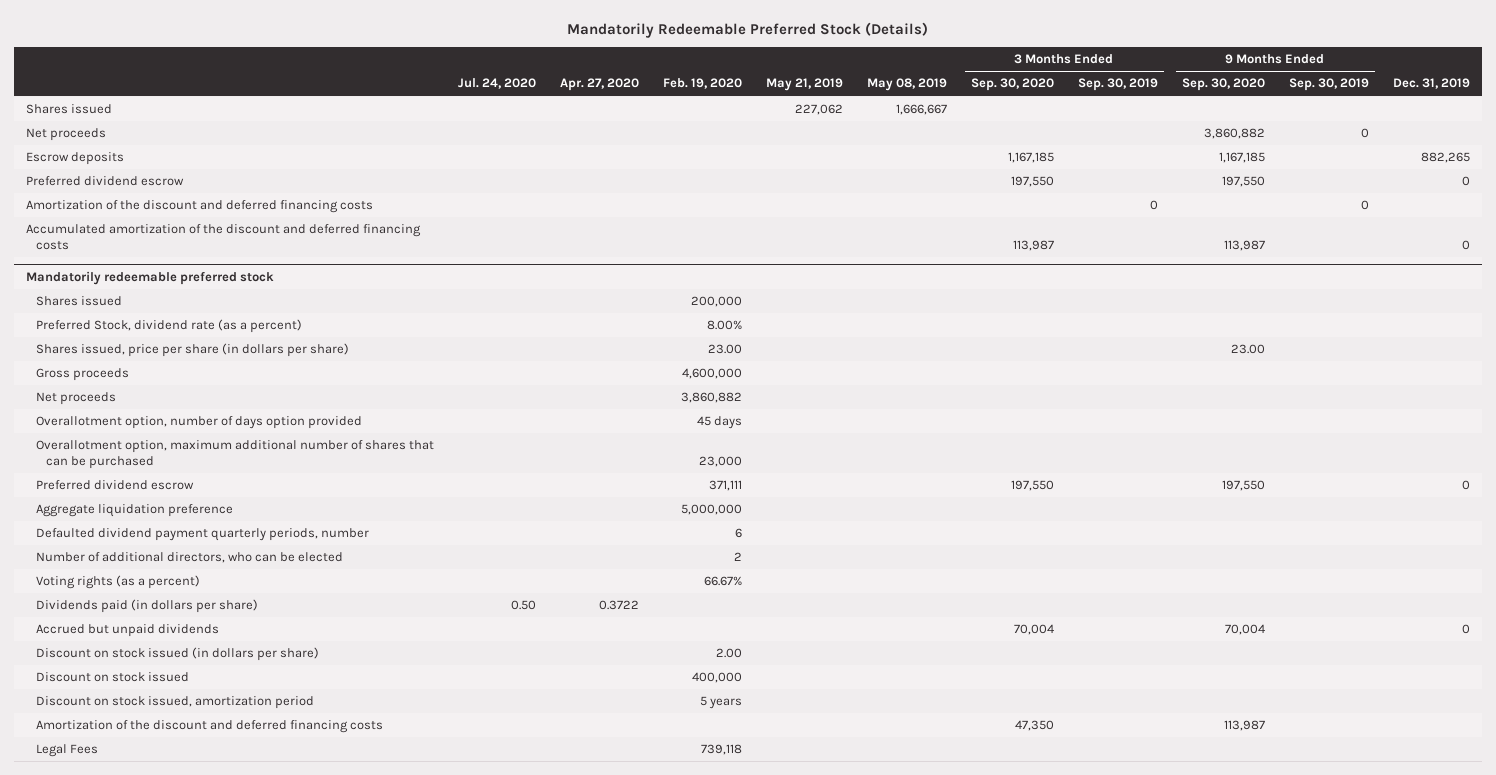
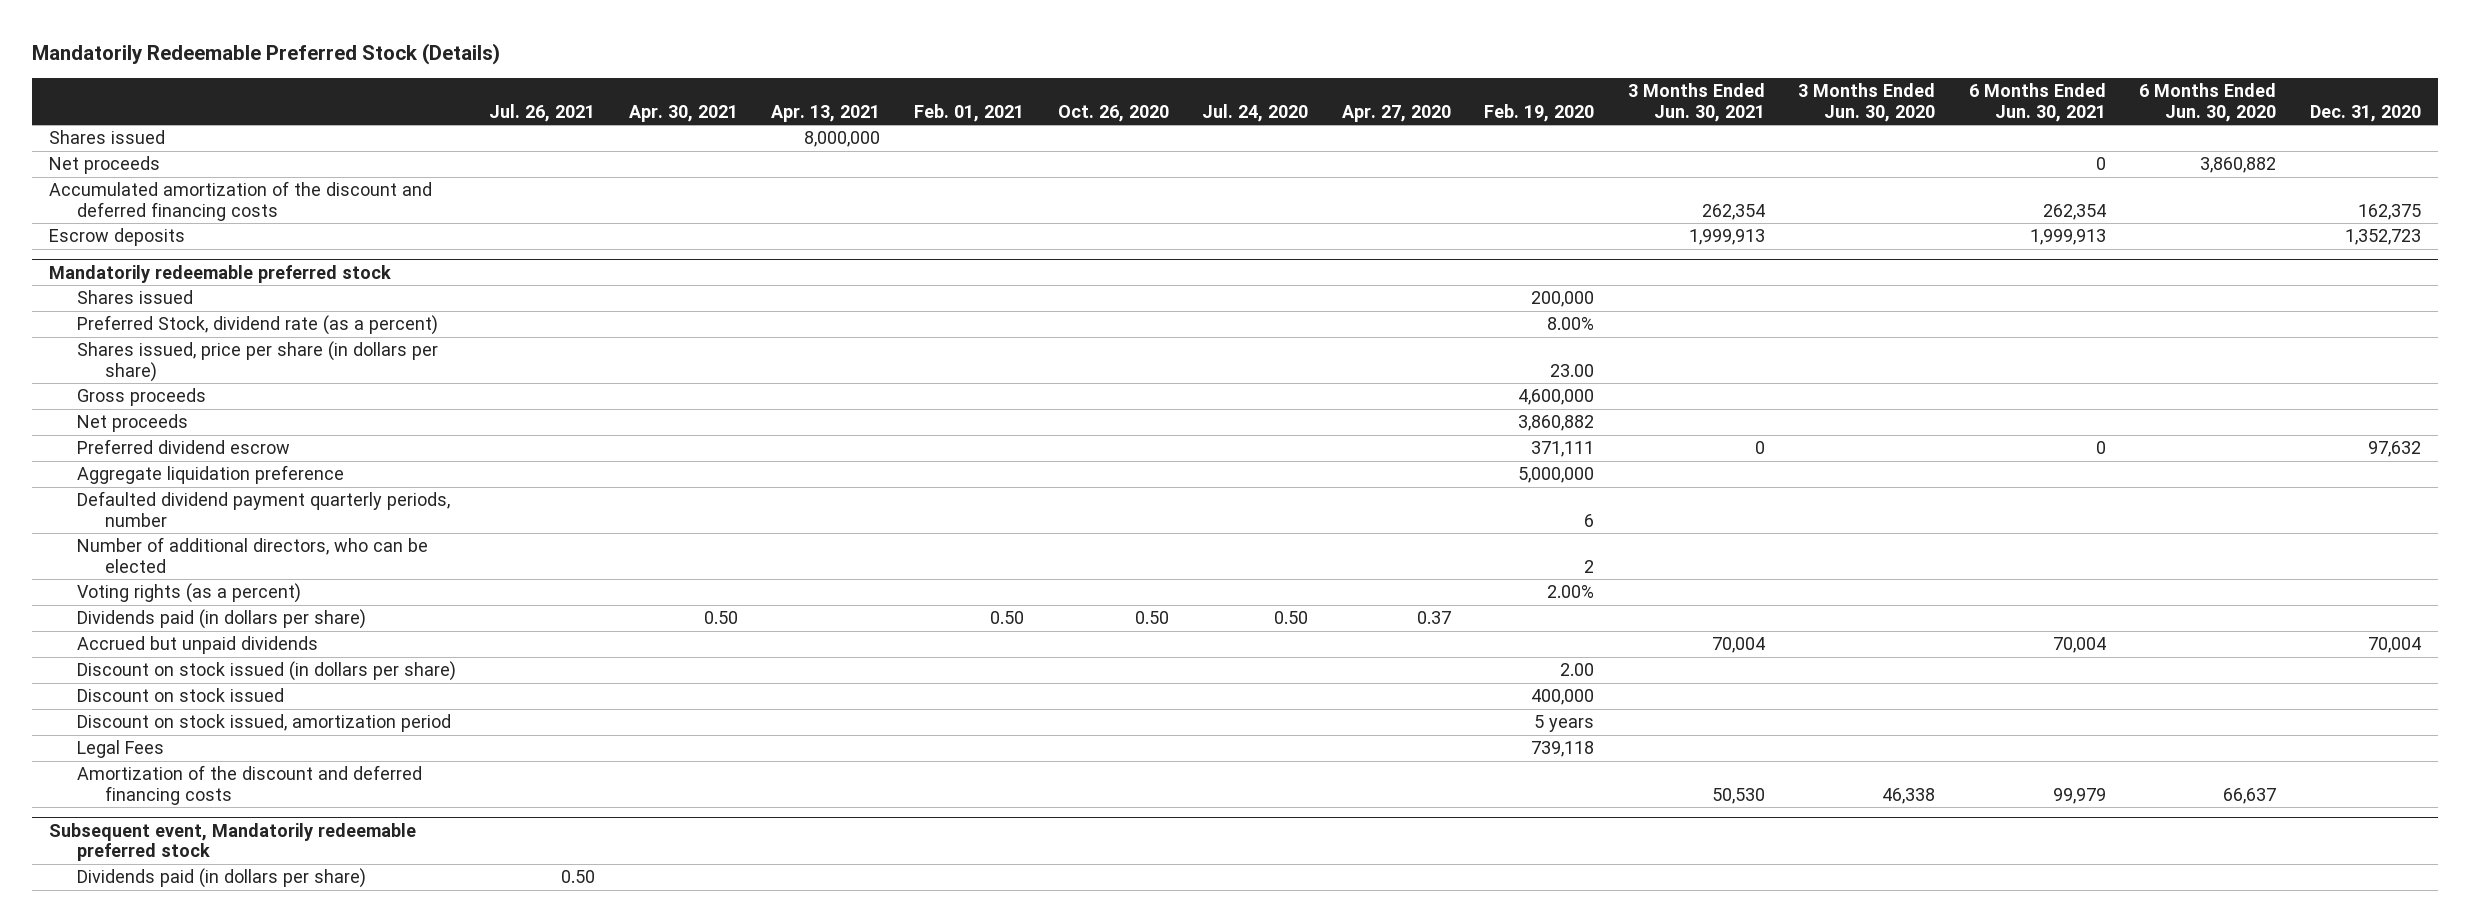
- | Jul. 24, 2020 | Apr. 27, 2020 | Feb. 19, 2020 | May 21, 2019 | May 08, 2019 | 3 Months Ended Sep. 30, 2020 | 3 Months Ended Sep. 30, 2019 | 9 Months Ended Sep. 30, 2020 | 9 Months Ended Sep. 30, 2019 | Dec. 31, 2019
+ | Jul. 26, 2021 | Apr. 30, 2021 | Apr. 13, 2021 | Feb. 01, 2021 | Oct. 26, 2020 | Jul. 24, 2020 | Apr. 27, 2020 | Feb. 19, 2020 | 3 Months Ended Jun. 30, 2021 | 3 Months Ended Jun. 30, 2020 | 6 Months Ended Jun. 30, 2021 | 6 Months Ended Jun. 30, 2020 | Dec. 31, 2020
- Preferred dividend escrow | | | | | | 197,550 | | 197,550 | | 0
- Amortization of the discount and deferred financing costs | | | | | | | 0 | | 0 |
moved down: Escrow deposits | | | | | | | | | 1,999,913 | | 1,999,913 | | 1,352,723
@ Mandatorily redeemable preferred stock
- Overallotment option, number of days option provided | | | 45 days | | | | | | |
- Overallotment option, maximum additional number of shares that can be purchased | | | 23,000 | | | | | | |
- Voting rights (as a percent) | | | 66.67% | | | | | | |
- Dividends paid (in dollars per share) | 0.50 | 0.3722 | | | | | | | |
+ Voting rights (as a percent) | | | | | | | | 2.00% | | | | |
+ Dividends paid (in dollars per share) | | 0.50 | | 0.50 | 0.50 | 0.50 | 0.37 | | | | | |
moved down: Amortization of the discount and deferred financing costs | | | | | | | | | 50,530 | 46,338 | 99,979 | 66,637 |
+ Subsequent event, Mandatorily redeemable preferred stock
+ Dividends paid (in dollars per share) | 0.50 | | | | | | | | | | | |

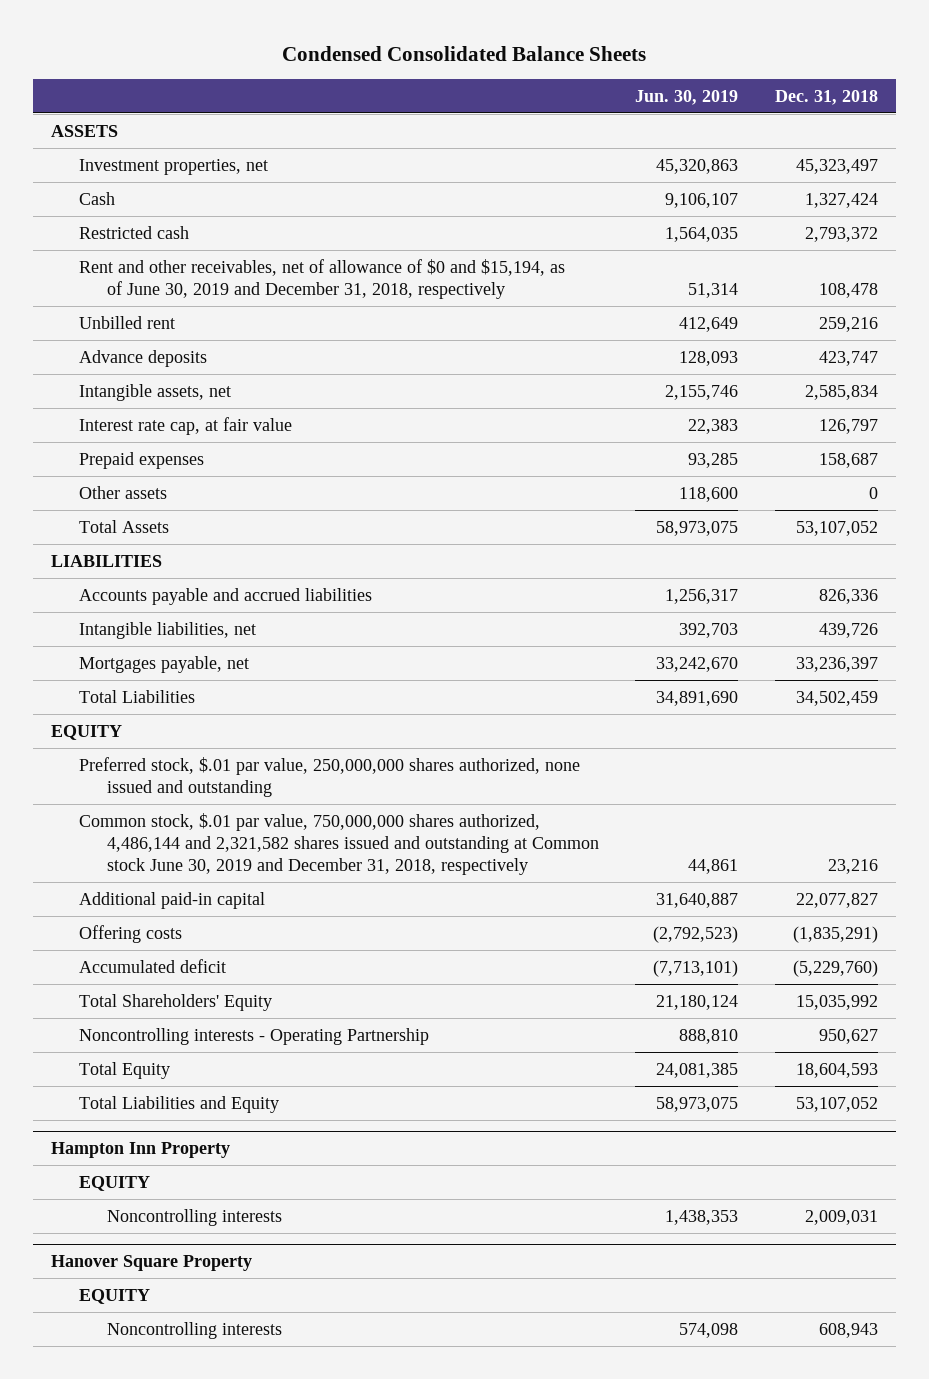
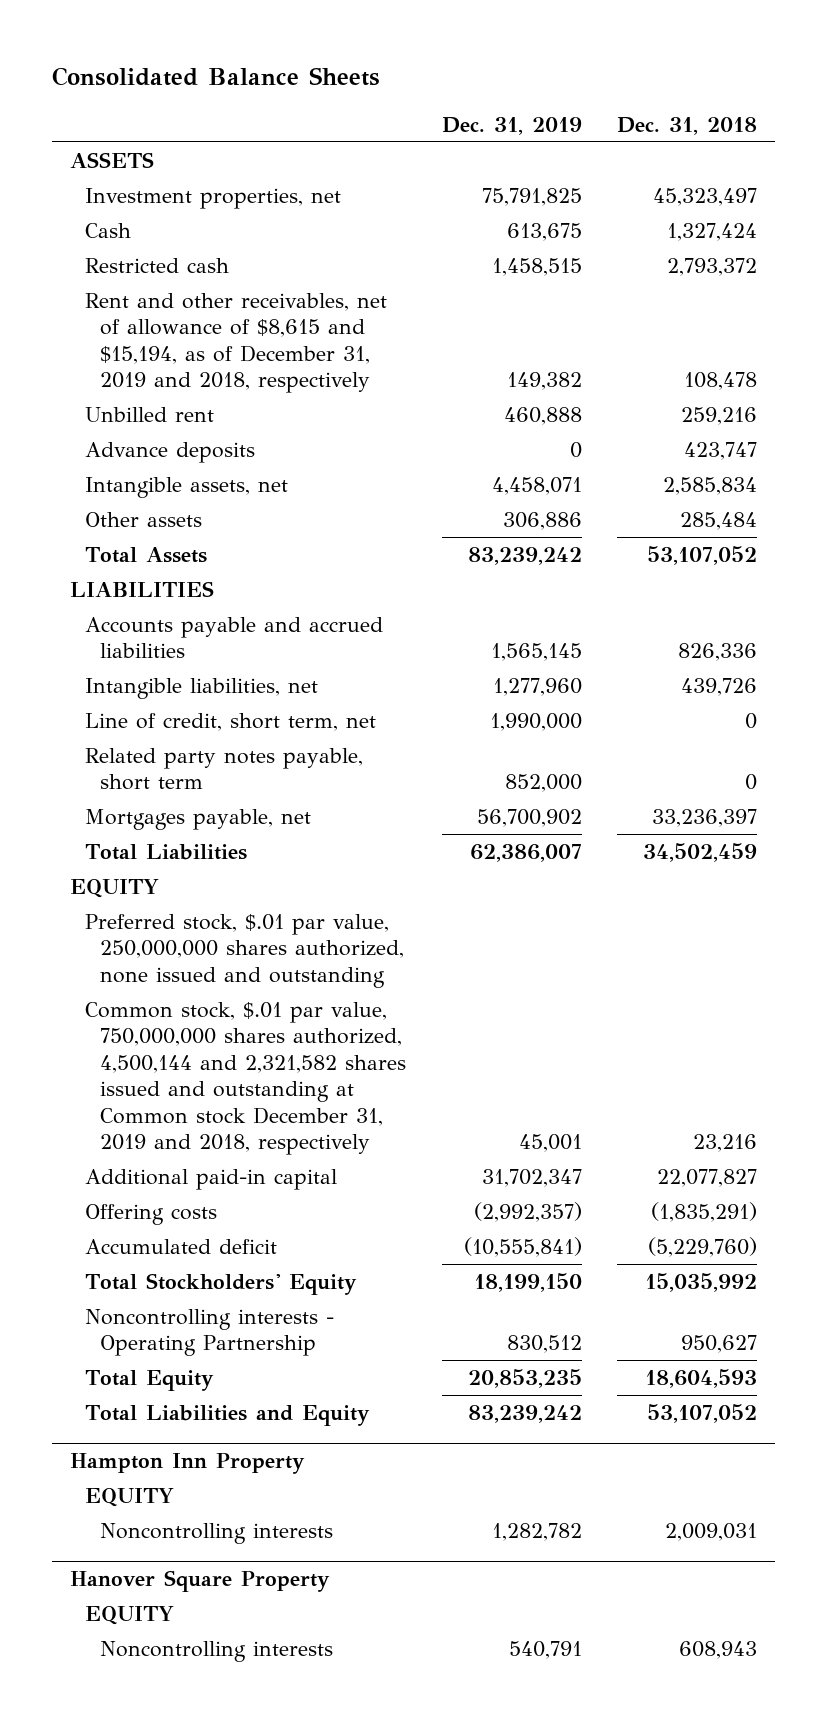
- Condensed Consolidated Balance Sheets
+ Consolidated Balance Sheets
- | Jun. 30, 2019 | Dec. 31, 2018
+ | Dec. 31, 2019 | Dec. 31, 2018
- Rent and other receivables, net of allowance of $0 and $15,194, as of June 30, 2019 and December 31, 2018, respectively | 51,314 | 108,478
+ Rent and other receivables, net of allowance of $8,615 and $15,194, as of December 31, 2019 and 2018, respectively | 149,382 | 108,478
- Interest rate cap, at fair value | 22,383 | 126,797
- Prepaid expenses | 93,285 | 158,687
- Other assets | 118,600 | 0
+ Other assets | 306,886 | 285,484
+ Line of credit, short term, net | 1,990,000 | 0
+ Related party notes payable, short term | 852,000 | 0
- Common stock, $.01 par value, 750,000,000 shares authorized, 4,486,144 and 2,321,582 shares issued and outstanding at Common stock June 30, 2019 and December 31, 2018, respectively | 44,861 | 23,216
+ Common stock, $.01 par value, 750,000,000 shares authorized, 4,500,144 and 2,321,582 shares issued and outstanding at Common stock December 31, 2019 and 2018, respectively | 45,001 | 23,216
- Total Shareholders' Equity | 21,180,124 | 15,035,992
+ Total Stockholders' Equity | 18,199,150 | 15,035,992

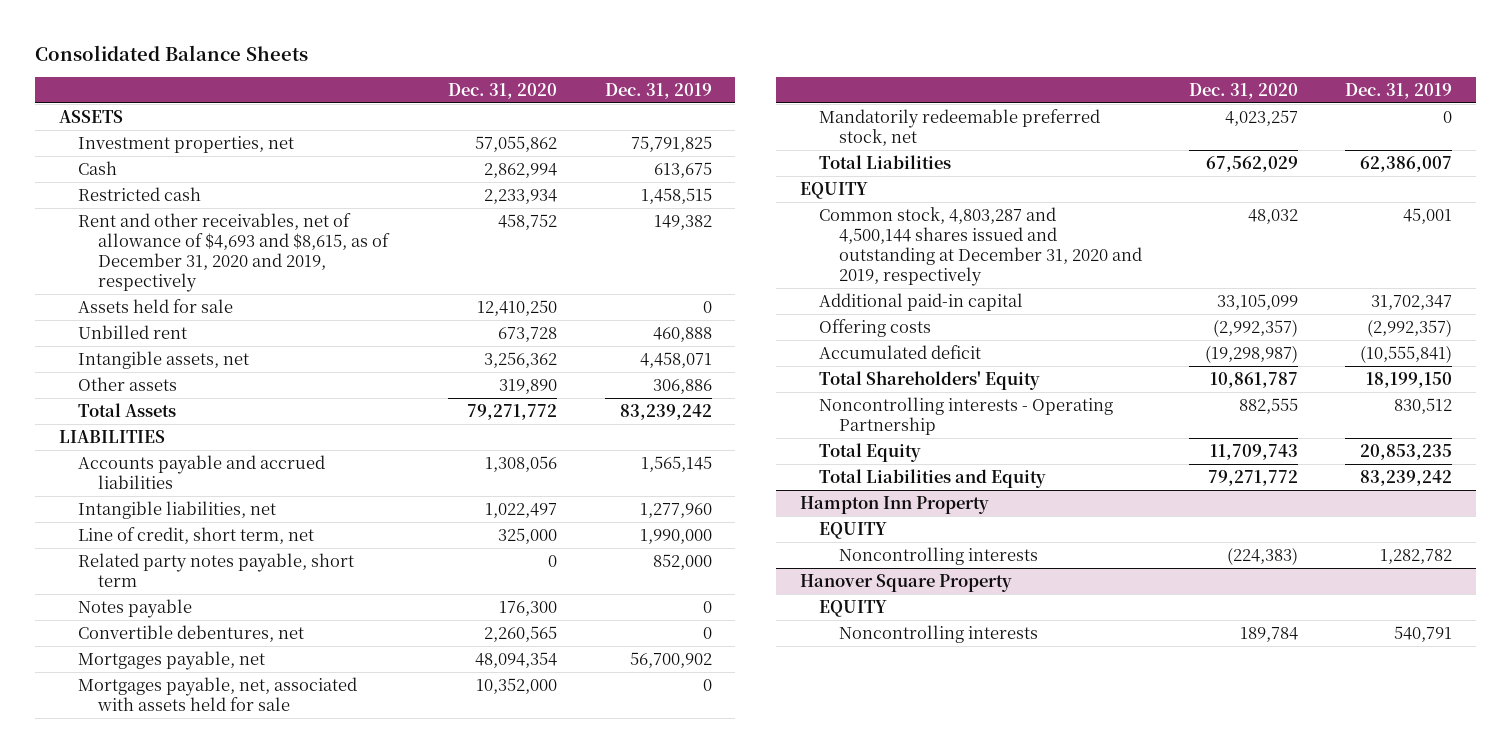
- | Dec. 31, 2019 | Dec. 31, 2018
+ | Dec. 31, 2020 | Dec. 31, 2019
- Rent and other receivables, net of allowance of $8,615 and $15,194, as of December 31, 2019 and 2018, respectively | 149,382 | 108,478
+ Rent and other receivables, net of allowance of $4,693 and $8,615, as of December 31, 2020 and 2019, respectively | 458,752 | 149,382
+ Assets held for sale | 12,410,250 | 0
- Advance deposits | 0 | 423,747
+ Notes payable | 176,300 | 0
+ Convertible debentures, net | 2,260,565 | 0
+ Mortgages payable, net, associated with assets held for sale | 10,352,000 | 0
+ Mandatorily redeemable preferred stock, net | 4,023,257 | 0
- Preferred stock, $.01 par value, 250,000,000 shares authorized, none issued and outstanding
- Common stock, $.01 par value, 750,000,000 shares authorized, 4,500,144 and 2,321,582 shares issued and outstanding at Common stock December 31, 2019 and 2018, respectively | 45,001 | 23,216
+ Common stock, 4,803,287 and 4,500,144 shares issued and outstanding at December 31, 2020 and 2019, respectively | 48,032 | 45,001
- Total Stockholders' Equity | 18,199,150 | 15,035,992
+ Total Shareholders' Equity | 10,861,787 | 18,199,150

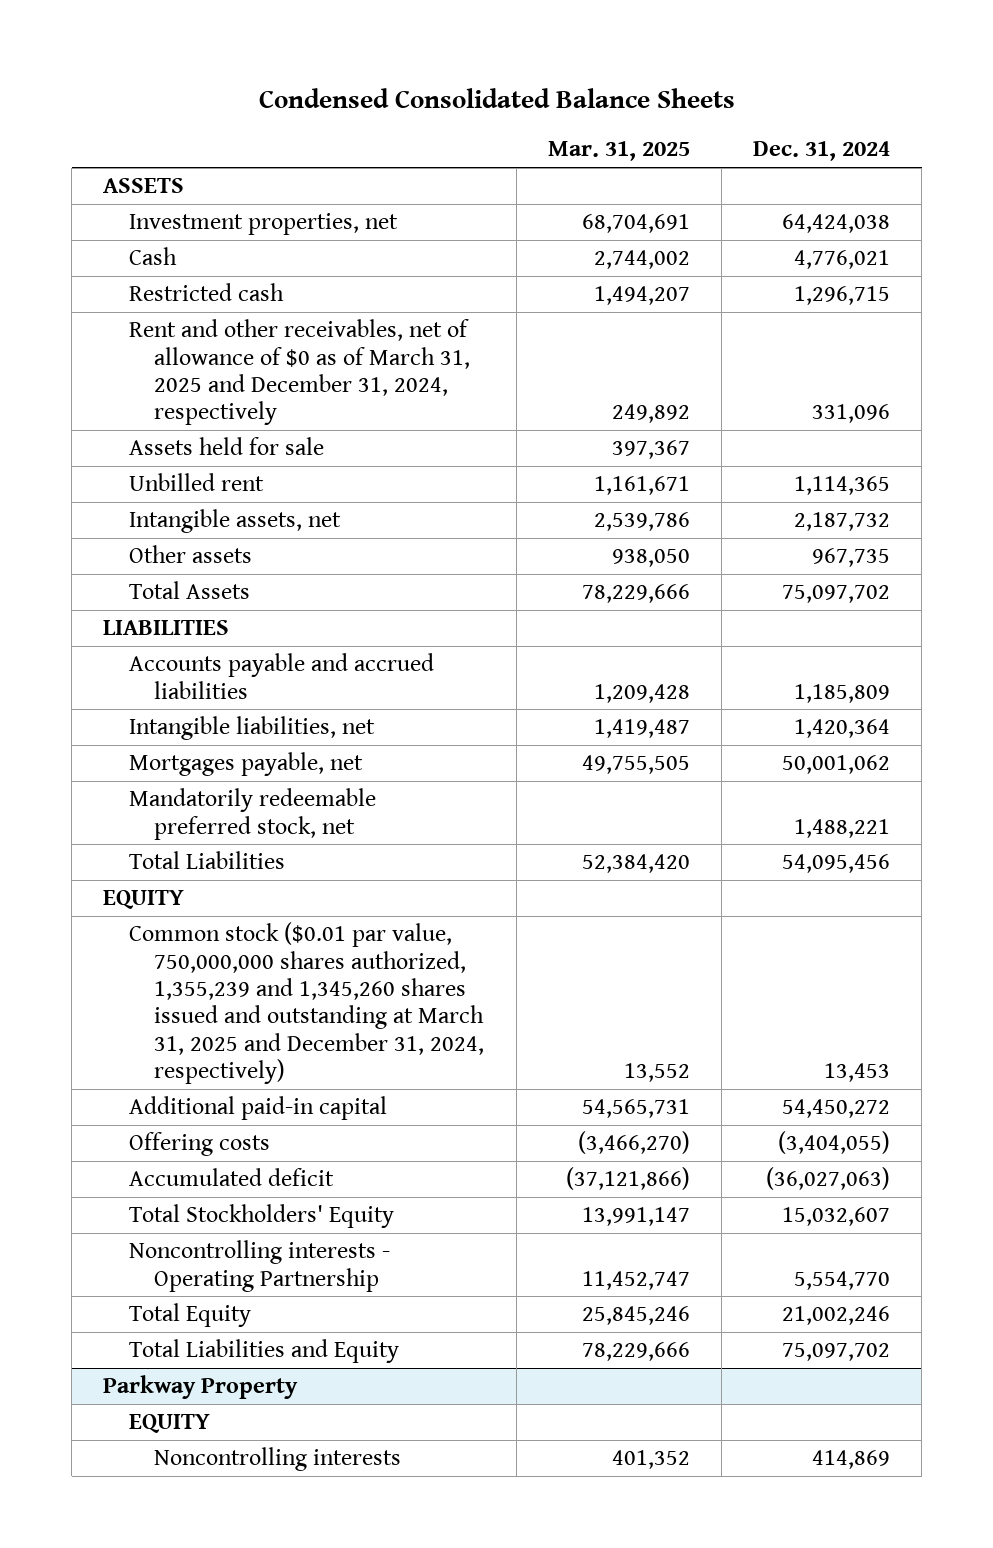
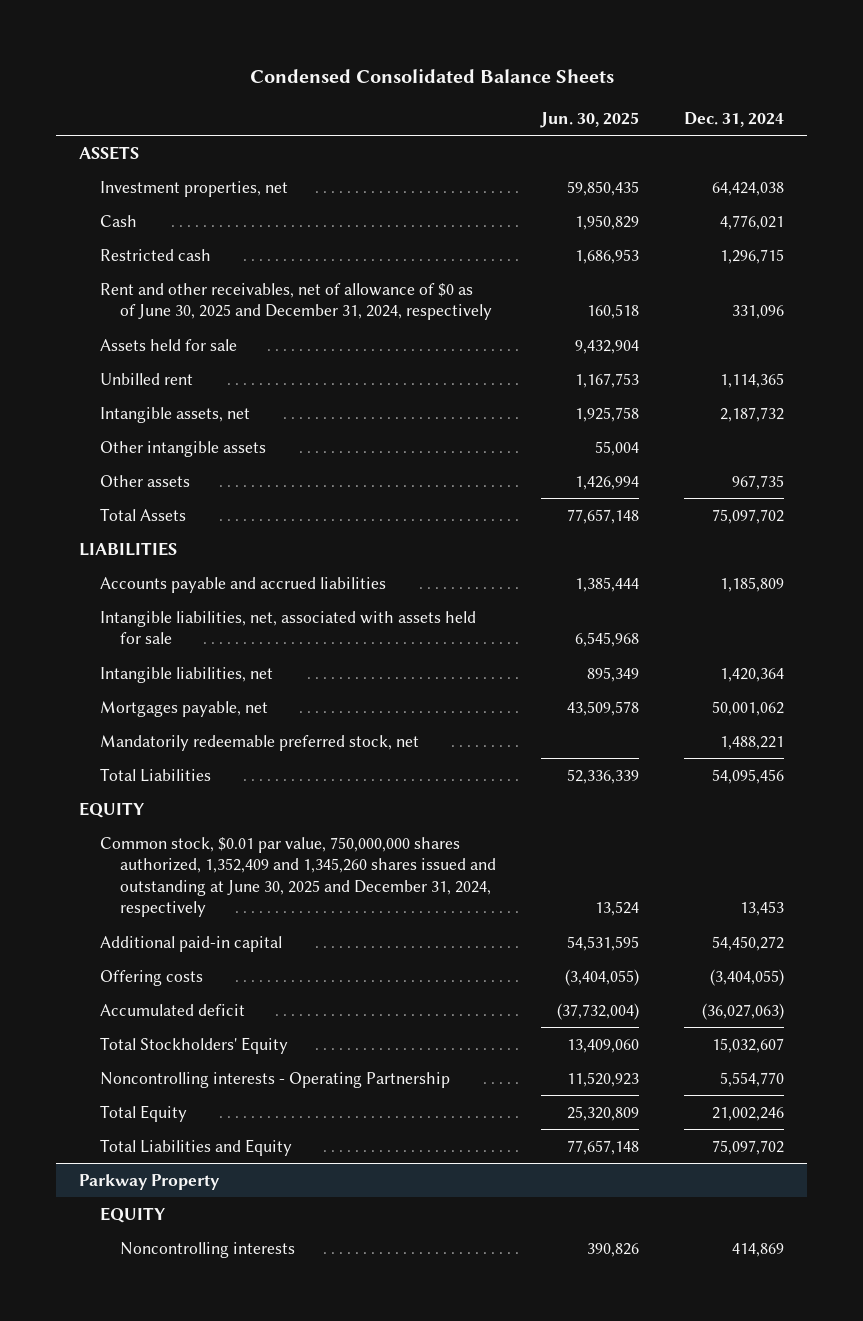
- | Mar. 31, 2025 | Dec. 31, 2024
+ | Jun. 30, 2025 | Dec. 31, 2024
- Rent and other receivables, net of allowance of $0 as of March 31, 2025 and December 31, 2024, respectively | 249,892 | 331,096
+ Rent and other receivables, net of allowance of $0 as of June 30, 2025 and December 31, 2024, respectively | 160,518 | 331,096
+ Other intangible assets | 55,004 |
+ Intangible liabilities, net, associated with assets held for sale | 6,545,968 |
- Common stock ($0.01 par value, 750,000,000 shares authorized, 1,355,239 and 1,345,260 shares issued and outstanding at March 31, 2025 and December 31, 2024, respectively) | 13,552 | 13,453
+ Common stock, $0.01 par value, 750,000,000 shares authorized, 1,352,409 and 1,345,260 shares issued and outstanding at June 30, 2025 and December 31, 2024, respectively | 13,524 | 13,453

